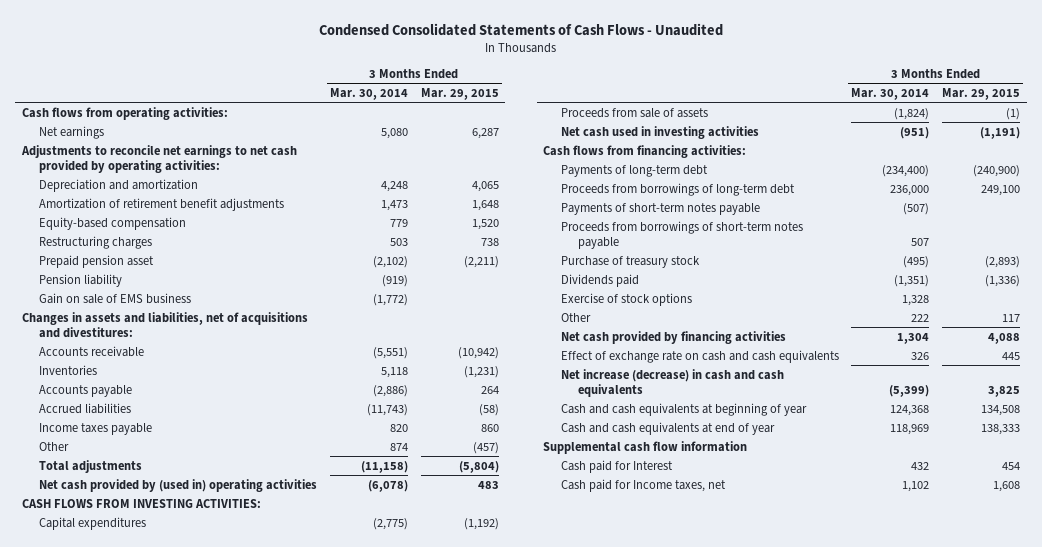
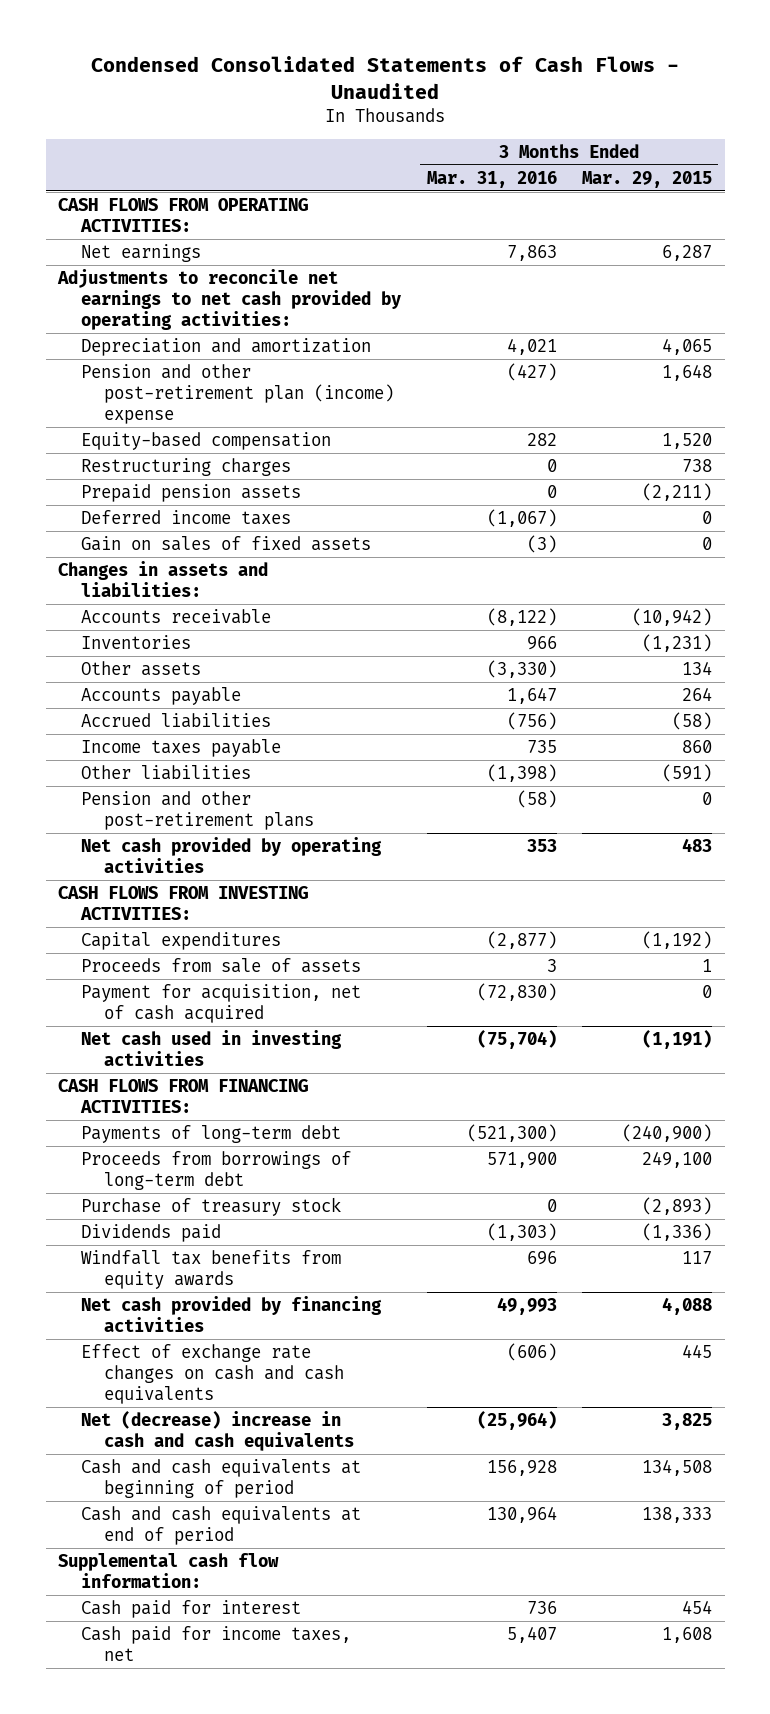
- | 3 Months Ended Mar. 30, 2014 | 3 Months Ended Mar. 29, 2015
+ | 3 Months Ended Mar. 31, 2016 | 3 Months Ended Mar. 29, 2015
- Cash flows from operating activities:
+ CASH FLOWS FROM OPERATING ACTIVITIES:
- Amortization of retirement benefit adjustments | 1,473 | 1,648
+ Pension and other post-retirement plan (income) expense | (427) | 1,648
- Prepaid pension asset | (2,102) | (2,211)
- Pension liability | (919) |
- Gain on sale of EMS business | (1,772) |
- Changes in assets and liabilities, net of acquisitions and divestitures:
+ Prepaid pension assets | 0 | (2,211)
+ Deferred income taxes | (1,067) | 0
+ Gain on sales of fixed assets | (3) | 0
+ Changes in assets and liabilities:
+ Other assets | (3,330) | 134
- Other | 874 | (457)
- Total adjustments | (11,158) | (5,804)
- Net cash provided by (used in) operating activities | (6,078) | 483
+ Other liabilities | (1,398) | (591)
+ Pension and other post-retirement plans | (58) | 0
+ Net cash provided by operating activities | 353 | 483
- Proceeds from sale of assets | (1,824) | (1)
+ Proceeds from sale of assets | 3 | 1
+ Payment for acquisition, net of cash acquired | (72,830) | 0
- Cash flows from financing activities:
+ CASH FLOWS FROM FINANCING ACTIVITIES:
- Payments of short-term notes payable | (507) |
- Proceeds from borrowings of short-term notes payable | 507 |
- Exercise of stock options | 1,328 |
- Other | 222 | 117
+ Windfall tax benefits from equity awards | 696 | 117
- Effect of exchange rate on cash and cash equivalents | 326 | 445
- Net increase (decrease) in cash and cash equivalents | (5,399) | 3,825
- Cash and cash equivalents at beginning of year | 124,368 | 134,508
- Cash and cash equivalents at end of year | 118,969 | 138,333
- Supplemental cash flow information
- Cash paid for Interest | 432 | 454
- Cash paid for Income taxes, net | 1,102 | 1,608
+ Effect of exchange rate changes on cash and cash equivalents | (606) | 445
+ Net (decrease) increase in cash and cash equivalents | (25,964) | 3,825
+ Cash and cash equivalents at beginning of period | 156,928 | 134,508
+ Cash and cash equivalents at end of period | 130,964 | 138,333
+ Supplemental cash flow information:
+ Cash paid for interest | 736 | 454
+ Cash paid for income taxes, net | 5,407 | 1,608

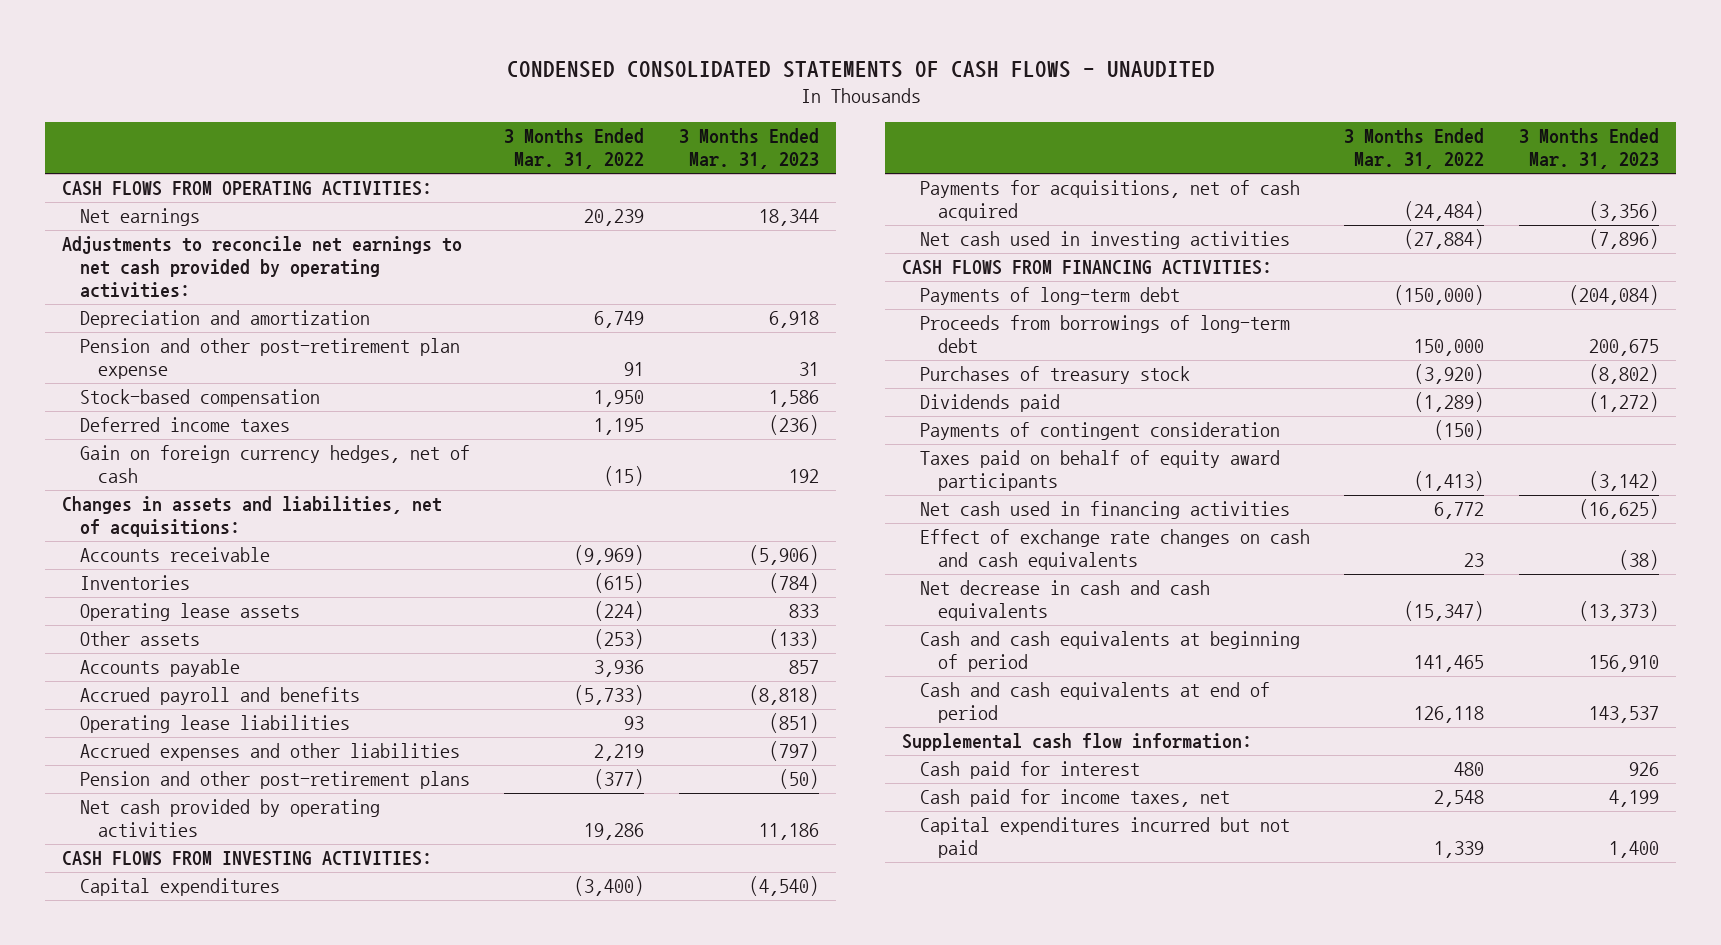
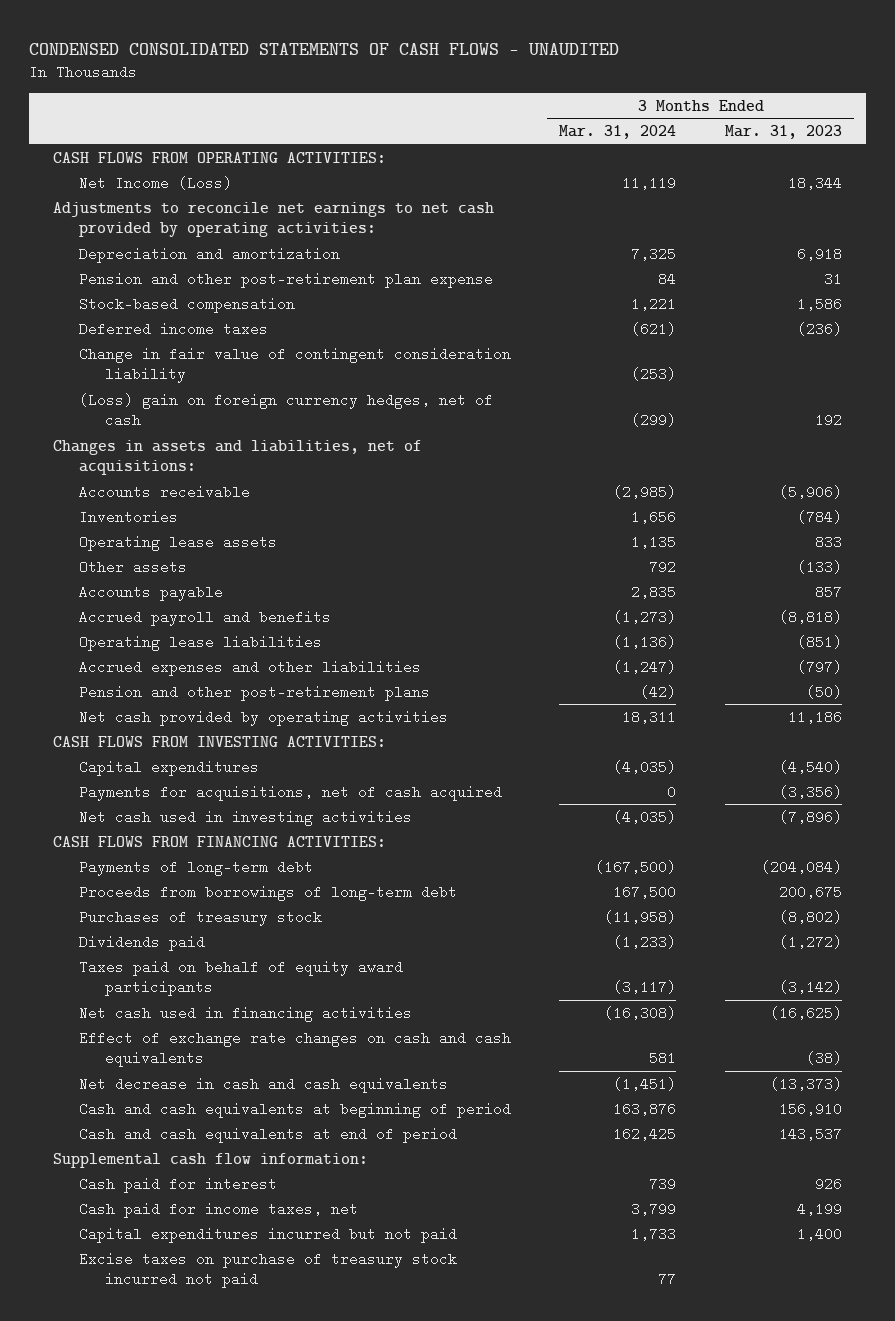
- | 3 Months Ended Mar. 31, 2022 | 3 Months Ended Mar. 31, 2023
+ | 3 Months Ended Mar. 31, 2024 | 3 Months Ended Mar. 31, 2023
- Net earnings | 20,239 | 18,344
+ Net Income (Loss) | 11,119 | 18,344
- Gain on foreign currency hedges, net of cash | (15) | 192
+ Change in fair value of contingent consideration liability | (253) |
+ (Loss) gain on foreign currency hedges, net of cash | (299) | 192
- Payments of contingent consideration | (150) |
+ Excise taxes on purchase of treasury stock incurred not paid | 77 |

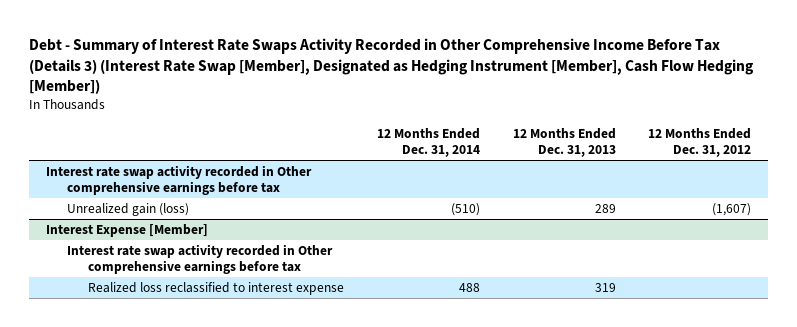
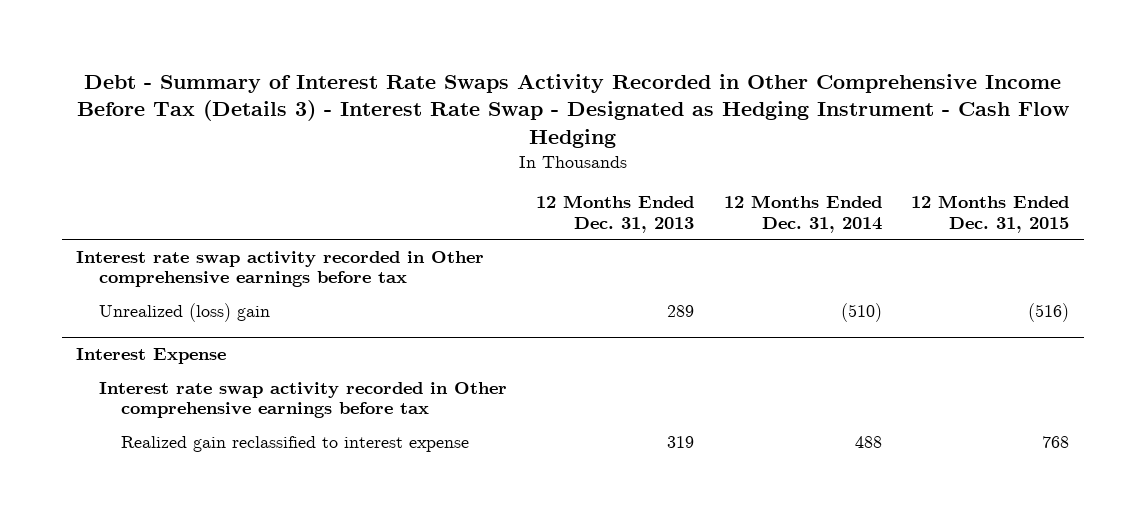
- Debt - Summary of Interest Rate Swaps Activity Recorded in Other Comprehensive Income Before Tax (Details 3) (Interest Rate Swap [Member], Designated as Hedging Instrument [Member], Cash Flow Hedging [Member])
+ Debt - Summary of Interest Rate Swaps Activity Recorded in Other Comprehensive Income Before Tax (Details 3) - Interest Rate Swap - Designated as Hedging Instrument - Cash Flow Hedging
- | 12 Months Ended Dec. 31, 2014 | 12 Months Ended Dec. 31, 2013 | 12 Months Ended Dec. 31, 2012
+ | 12 Months Ended Dec. 31, 2013 | 12 Months Ended Dec. 31, 2014 | 12 Months Ended Dec. 31, 2015
- Unrealized gain (loss) | (510) | 289 | (1,607)
- Interest Expense [Member]
+ Unrealized (loss) gain | 289 | (510) | (516)
+ Interest Expense
- Realized loss reclassified to interest expense | 488 | 319 |
+ Realized gain reclassified to interest expense | 319 | 488 | 768

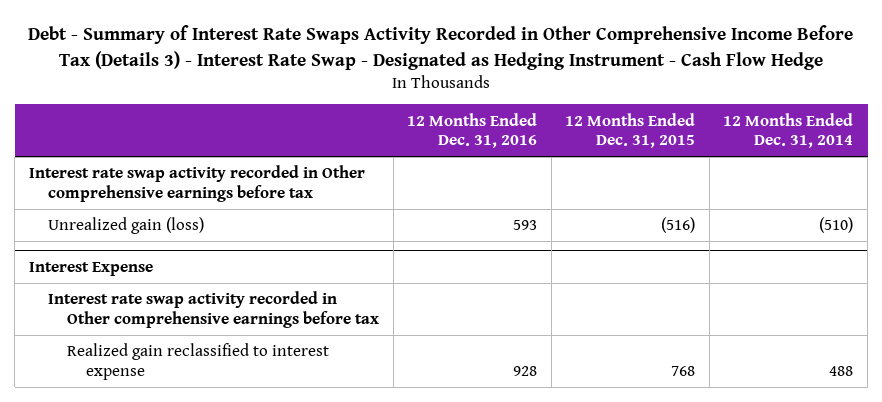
- Debt - Summary of Interest Rate Swaps Activity Recorded in Other Comprehensive Income Before Tax (Details 3) - Interest Rate Swap - Designated as Hedging Instrument - Cash Flow Hedging
+ Debt - Summary of Interest Rate Swaps Activity Recorded in Other Comprehensive Income Before Tax (Details 3) - Interest Rate Swap - Designated as Hedging Instrument - Cash Flow Hedge
- | 12 Months Ended Dec. 31, 2013 | 12 Months Ended Dec. 31, 2014 | 12 Months Ended Dec. 31, 2015
+ | 12 Months Ended Dec. 31, 2016 | 12 Months Ended Dec. 31, 2015 | 12 Months Ended Dec. 31, 2014
- Unrealized (loss) gain | 289 | (510) | (516)
+ Unrealized gain (loss) | 593 | (516) | (510)

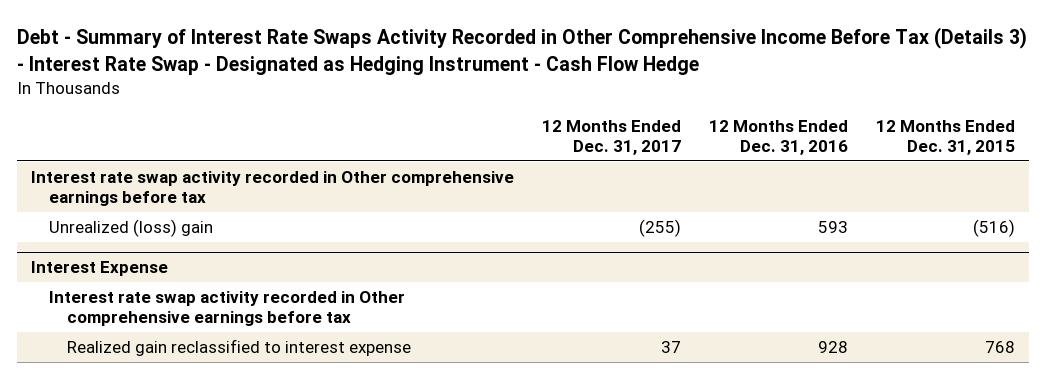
- | 12 Months Ended Dec. 31, 2016 | 12 Months Ended Dec. 31, 2015 | 12 Months Ended Dec. 31, 2014
+ | 12 Months Ended Dec. 31, 2017 | 12 Months Ended Dec. 31, 2016 | 12 Months Ended Dec. 31, 2015
- Unrealized gain (loss) | 593 | (516) | (510)
+ Unrealized (loss) gain | (255) | 593 | (516)

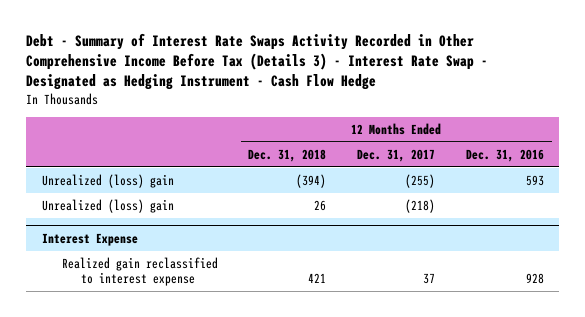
- | 12 Months Ended Dec. 31, 2017 | 12 Months Ended Dec. 31, 2016 | 12 Months Ended Dec. 31, 2015
+ | 12 Months Ended Dec. 31, 2018 | 12 Months Ended Dec. 31, 2017 | 12 Months Ended Dec. 31, 2016
- Interest rate swap activity recorded in Other comprehensive earnings before tax
+ Unrealized (loss) gain | 26 | (218) |
@ Interest Expense
- Interest rate swap activity recorded in Other comprehensive earnings before tax

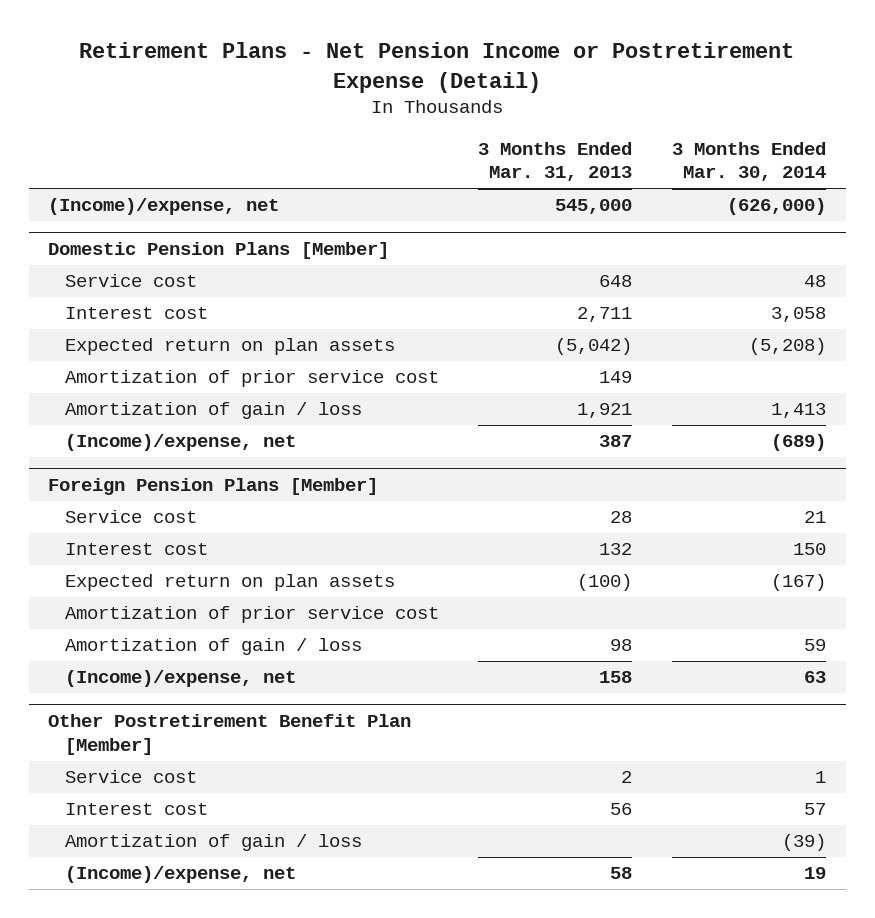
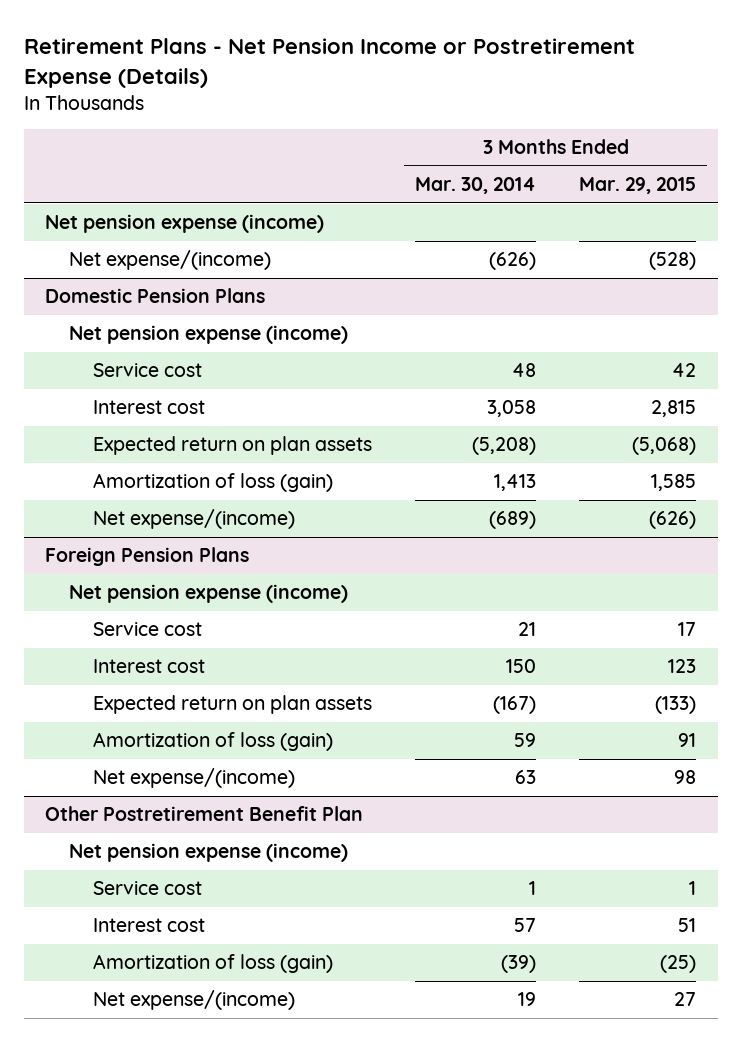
- Retirement Plans - Net Pension Income or Postretirement Expense (Detail)
+ Retirement Plans - Net Pension Income or Postretirement Expense (Details)
- | 3 Months Ended Mar. 31, 2013 | 3 Months Ended Mar. 30, 2014
+ | 3 Months Ended Mar. 30, 2014 | 3 Months Ended Mar. 29, 2015
- (Income)/expense, net | 545,000 | (626,000)
- Domestic Pension Plans [Member]
+ Net pension expense (income)
+ Net expense/(income) | (626) | (528)
+ Domestic Pension Plans
+ Net pension expense (income)
- Amortization of prior service cost | 149 |
- Amortization of gain / loss | 1,921 | 1,413
- (Income)/expense, net | 387 | (689)
- Foreign Pension Plans [Member]
+ Amortization of loss (gain) | 1,413 | 1,585
+ Net expense/(income) | (689) | (626)
+ Foreign Pension Plans
+ Net pension expense (income)
- Amortization of prior service cost
- Amortization of gain / loss | 98 | 59
- (Income)/expense, net | 158 | 63
- Other Postretirement Benefit Plan [Member]
+ Amortization of loss (gain) | 59 | 91
+ Net expense/(income) | 63 | 98
+ Other Postretirement Benefit Plan
+ Net pension expense (income)
- Amortization of gain / loss | | (39)
- (Income)/expense, net | 58 | 19
+ Amortization of loss (gain) | (39) | (25)
+ Net expense/(income) | 19 | 27

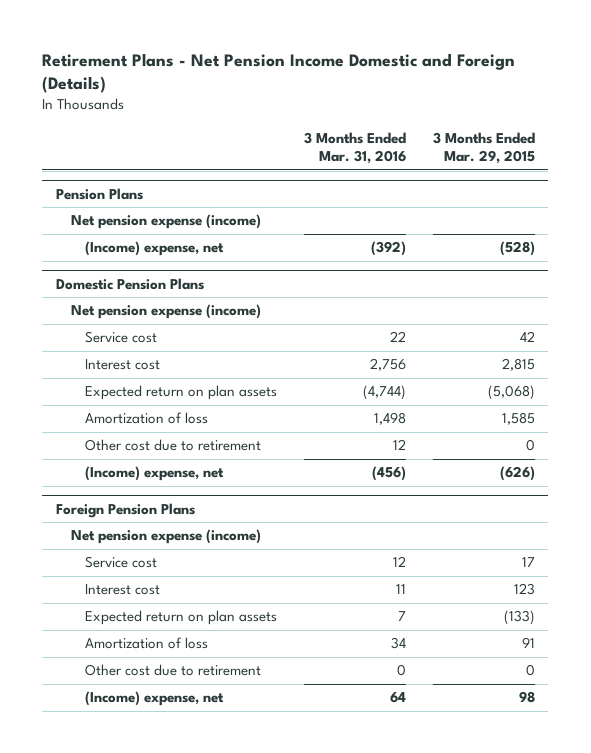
- Retirement Plans - Net Pension Income or Postretirement Expense (Details)
+ Retirement Plans - Net Pension Income Domestic and Foreign (Details)
- | 3 Months Ended Mar. 30, 2014 | 3 Months Ended Mar. 29, 2015
+ | 3 Months Ended Mar. 31, 2016 | 3 Months Ended Mar. 29, 2015
+ Pension Plans
- Net expense/(income) | (626) | (528)
+ (Income) expense, net | (392) | (528)
@ Domestic Pension Plans
- Amortization of loss (gain) | 1,413 | 1,585
- Net expense/(income) | (689) | (626)
+ Amortization of loss | 1,498 | 1,585
+ Other cost due to retirement | 12 | 0
+ (Income) expense, net | (456) | (626)
@ Foreign Pension Plans
- Amortization of loss (gain) | 59 | 91
- Net expense/(income) | 63 | 98
- Other Postretirement Benefit Plan
- Net pension expense (income)
- Service cost | 1 | 1
- Interest cost | 57 | 51
- Amortization of loss (gain) | (39) | (25)
- Net expense/(income) | 19 | 27
@ Foreign Pension Plans
+ Amortization of loss | 34 | 91
+ Other cost due to retirement | 0 | 0
+ (Income) expense, net | 64 | 98

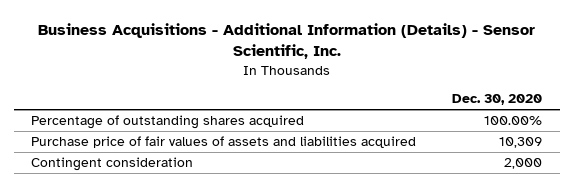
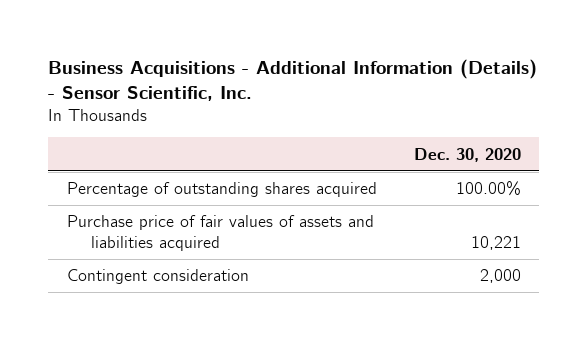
- Purchase price of fair values of assets and liabilities acquired | 10,309
+ Purchase price of fair values of assets and liabilities acquired | 10,221

